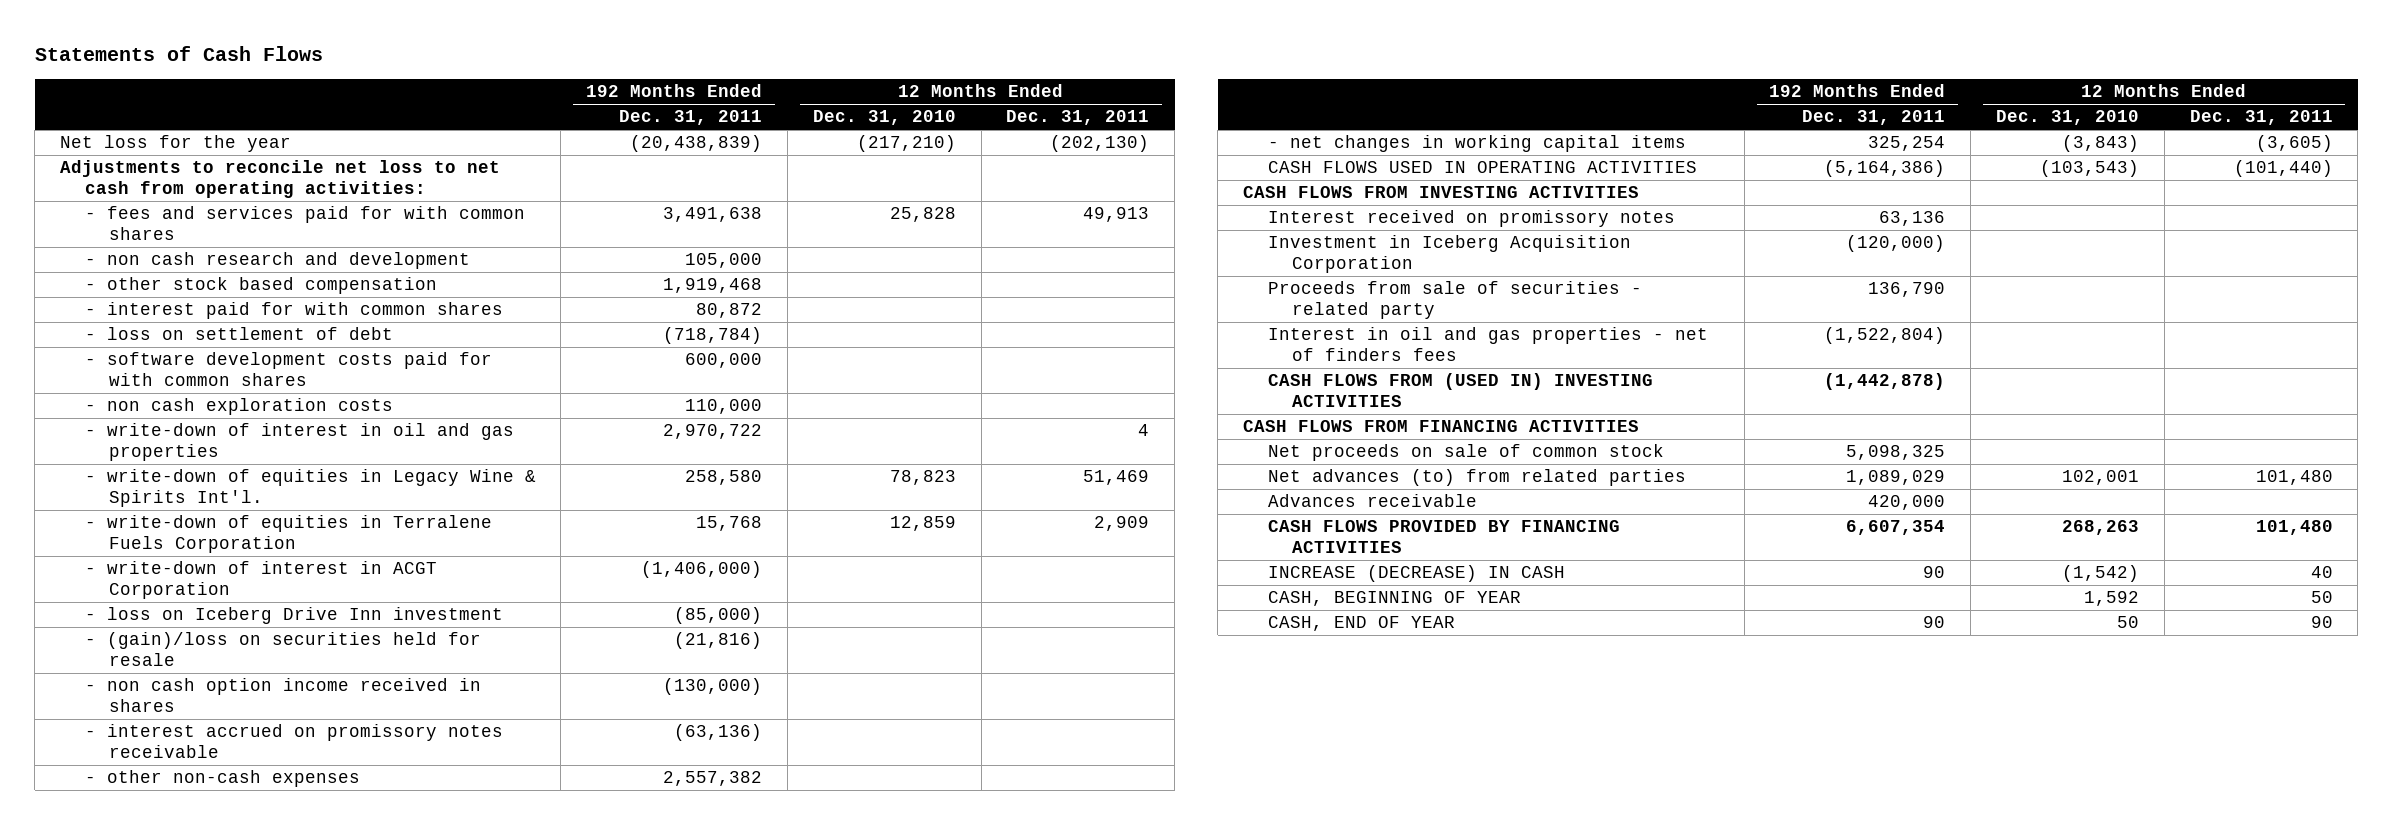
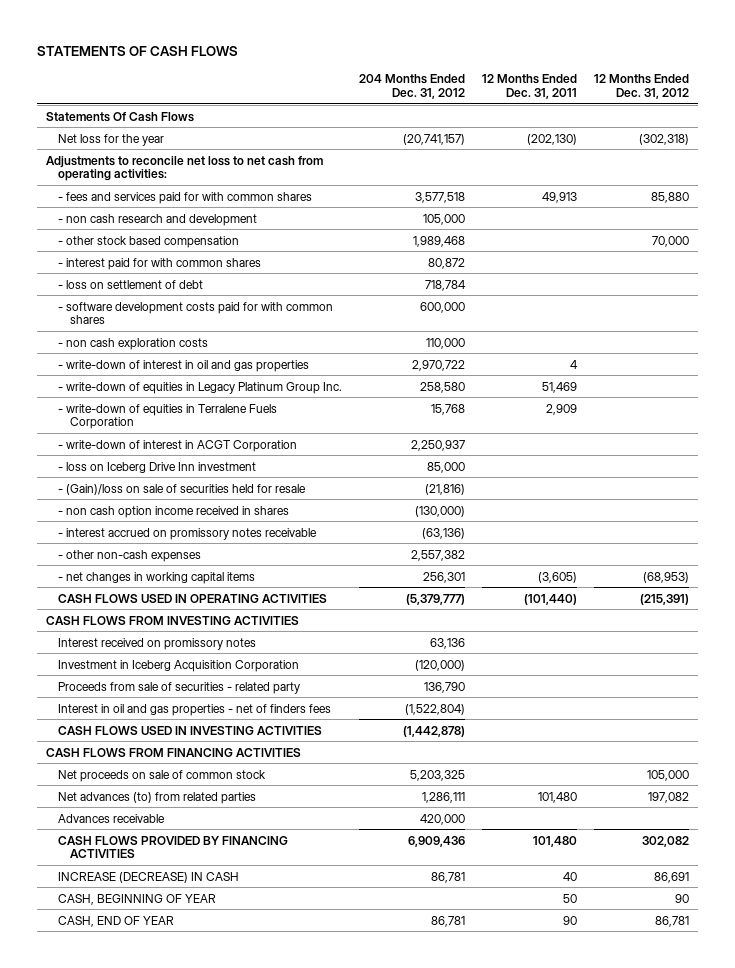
- Statements of Cash Flows
+ STATEMENTS OF CASH FLOWS
- | 192 Months Ended Dec. 31, 2011 | 12 Months Ended Dec. 31, 2010 | 12 Months Ended Dec. 31, 2011
+ | 204 Months Ended Dec. 31, 2012 | 12 Months Ended Dec. 31, 2011 | 12 Months Ended Dec. 31, 2012
+ Statements Of Cash Flows
- - write-down of equities in Legacy Wine & Spirits Int'l. | 258,580 | 78,823 | 51,469
+ - write-down of equities in Legacy Platinum Group Inc. | 258,580 | 51,469 |
- - (gain)/loss on securities held for resale | (21,816) | |
+ - (Gain)/loss on sale of securities held for resale | (21,816) | |
- CASH FLOWS FROM (USED IN) INVESTING ACTIVITIES | (1,442,878) | |
+ CASH FLOWS USED IN INVESTING ACTIVITIES | (1,442,878) | |

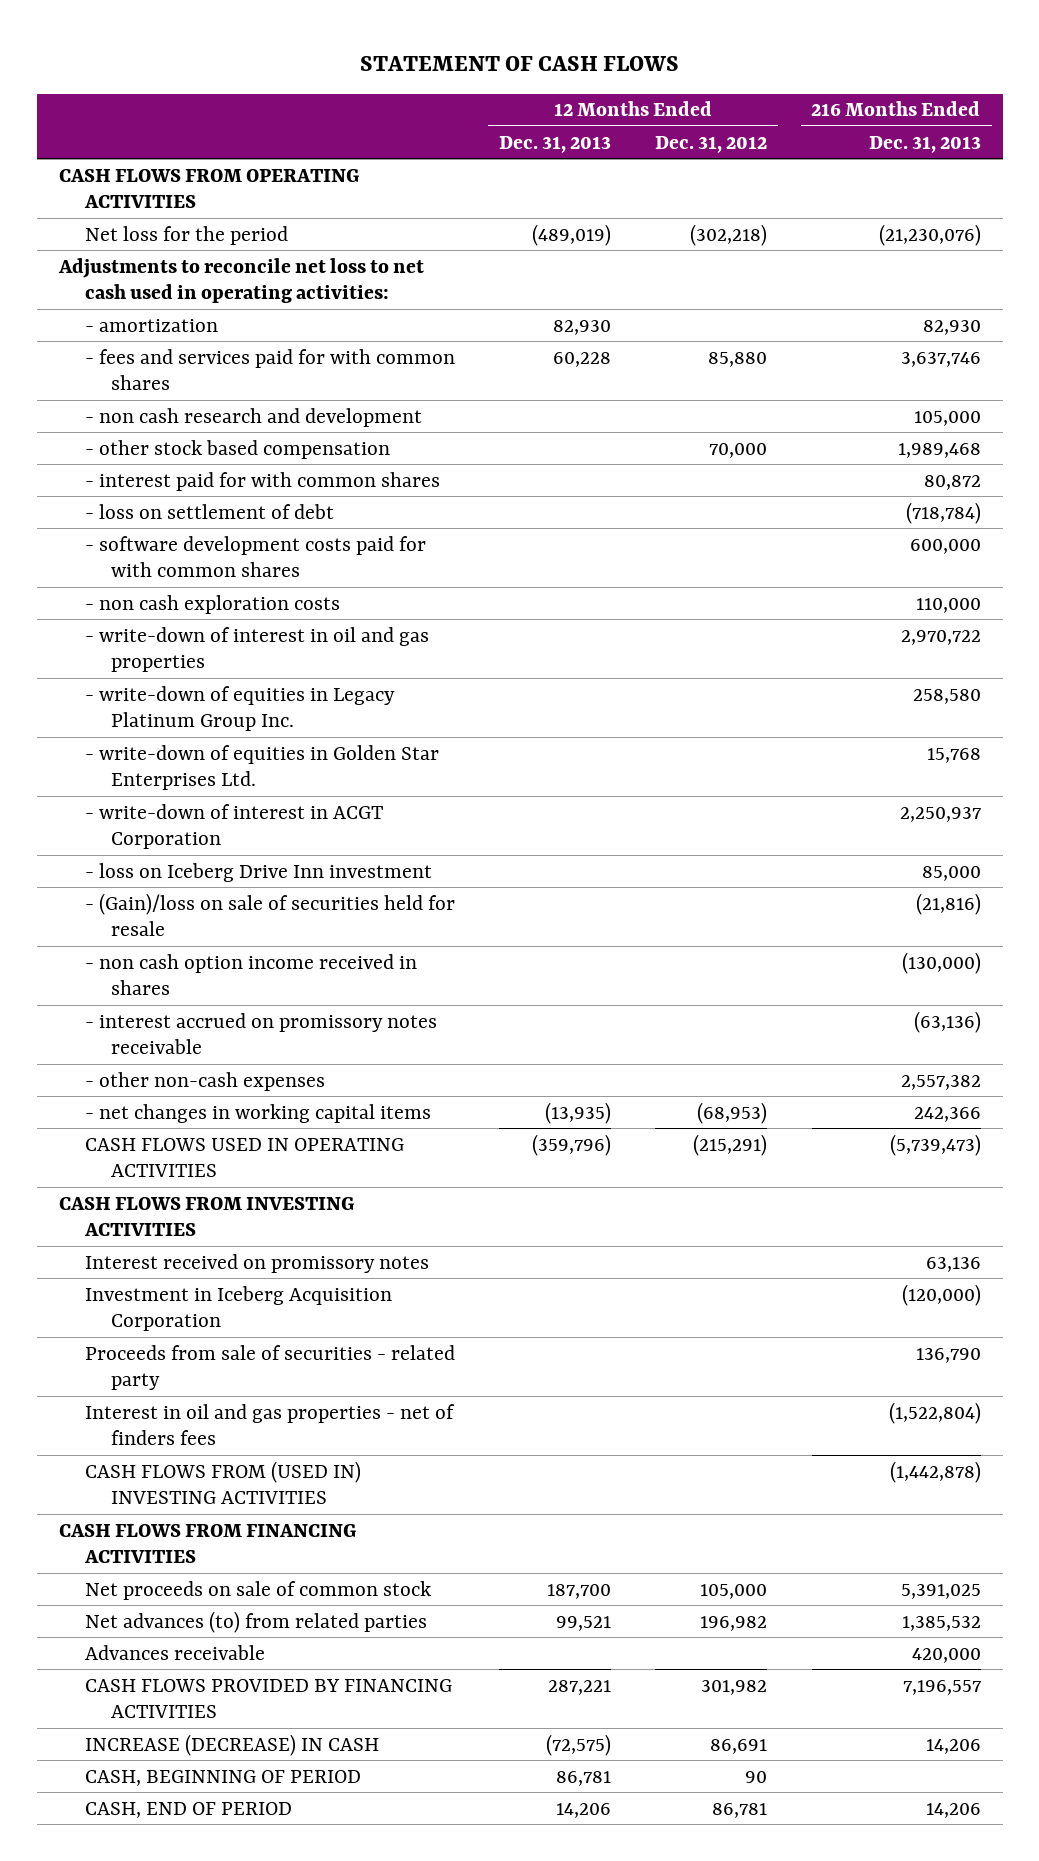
- STATEMENTS OF CASH FLOWS
+ STATEMENT OF CASH FLOWS
- | 204 Months Ended Dec. 31, 2012 | 12 Months Ended Dec. 31, 2011 | 12 Months Ended Dec. 31, 2012
+ | 12 Months Ended Dec. 31, 2013 | 12 Months Ended Dec. 31, 2012 | 216 Months Ended Dec. 31, 2013
- Statements Of Cash Flows
- Net loss for the year | (20,741,157) | (202,130) | (302,318)
- Adjustments to reconcile net loss to net cash from operating activities:
+ CASH FLOWS FROM OPERATING ACTIVITIES
+ Net loss for the period | (489,019) | (302,218) | (21,230,076)
+ Adjustments to reconcile net loss to net cash used in operating activities:
+ - amortization | 82,930 | | 82,930
- - write-down of equities in Terralene Fuels Corporation | 15,768 | 2,909 |
+ - write-down of equities in Golden Star Enterprises Ltd. | | | 15,768
- CASH FLOWS USED IN OPERATING ACTIVITIES | (5,379,777) | (101,440) | (215,391)
+ CASH FLOWS USED IN OPERATING ACTIVITIES | (359,796) | (215,291) | (5,739,473)
- CASH FLOWS USED IN INVESTING ACTIVITIES | (1,442,878) | |
+ CASH FLOWS FROM (USED IN) INVESTING ACTIVITIES | | | (1,442,878)
- Net advances (to) from related parties | 1,286,111 | 101,480 | 197,082
+ Net advances (to) from related parties | 99,521 | 196,982 | 1,385,532
- CASH FLOWS PROVIDED BY FINANCING ACTIVITIES | 6,909,436 | 101,480 | 302,082
+ CASH FLOWS PROVIDED BY FINANCING ACTIVITIES | 287,221 | 301,982 | 7,196,557
- CASH, BEGINNING OF YEAR | | 50 | 90
- CASH, END OF YEAR | 86,781 | 90 | 86,781
+ CASH, BEGINNING OF PERIOD | 86,781 | 90 |
+ CASH, END OF PERIOD | 14,206 | 86,781 | 14,206

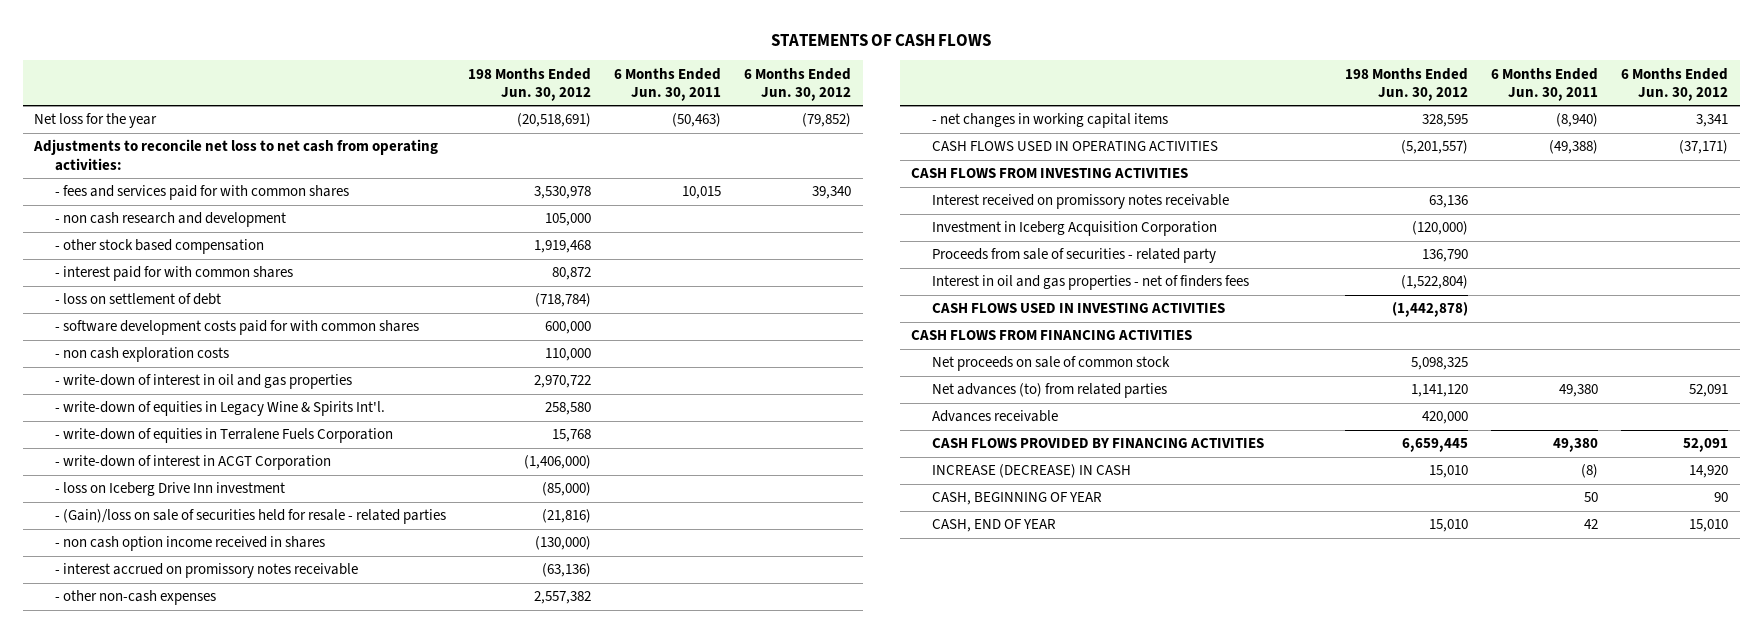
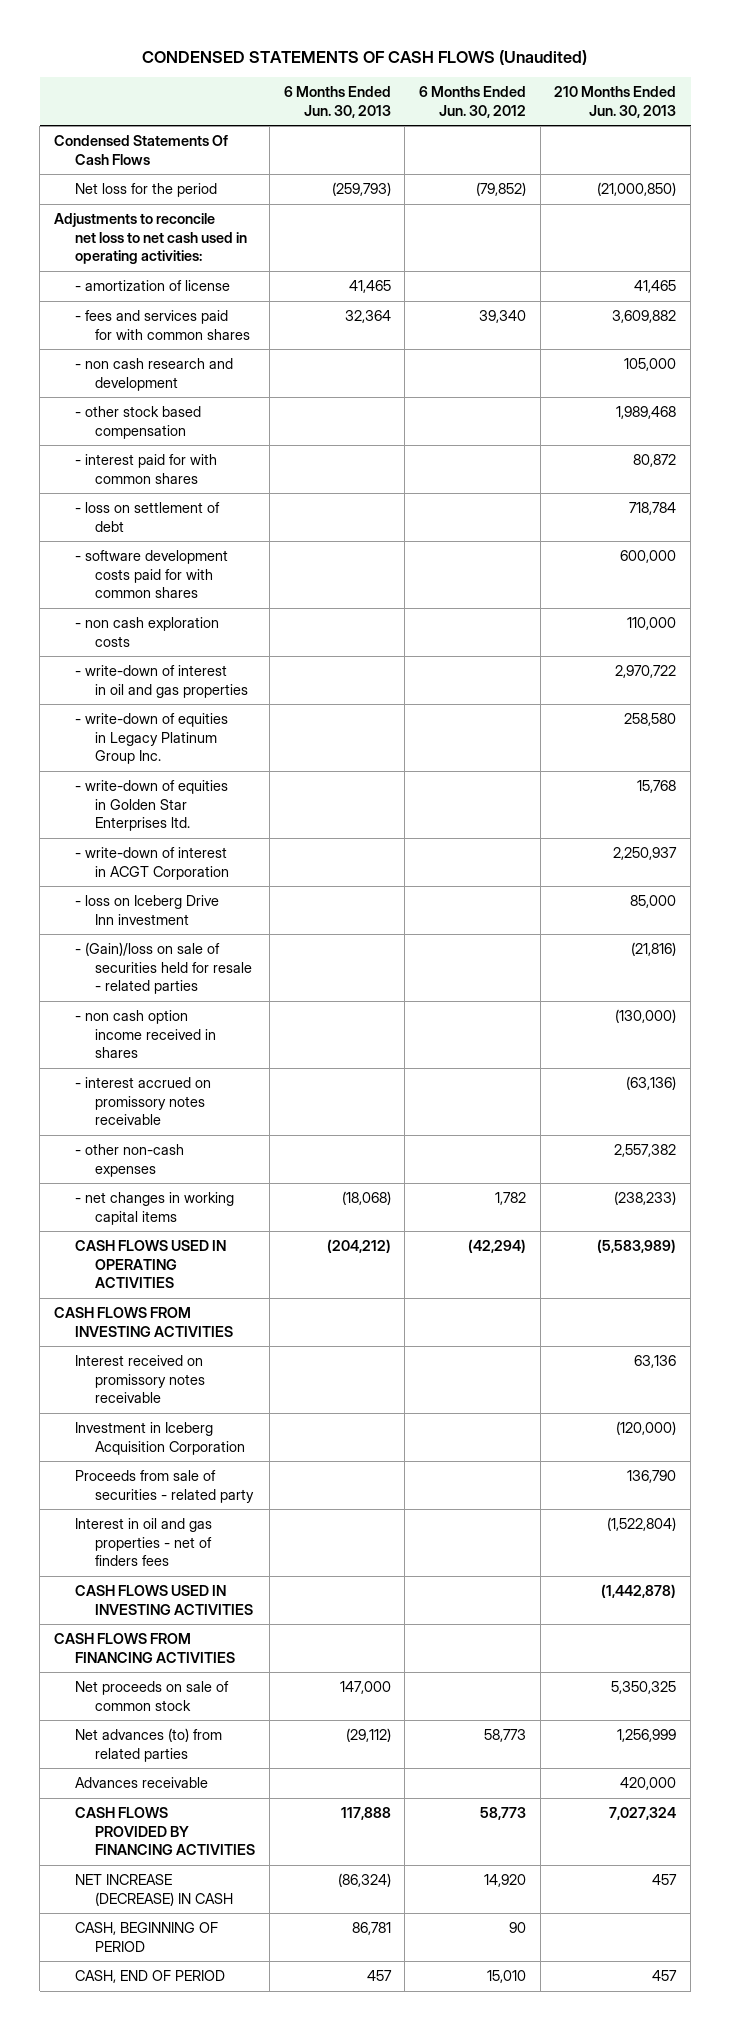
- STATEMENTS OF CASH FLOWS
+ CONDENSED STATEMENTS OF CASH FLOWS (Unaudited)
- | 198 Months Ended Jun. 30, 2012 | 6 Months Ended Jun. 30, 2011 | 6 Months Ended Jun. 30, 2012
+ | 6 Months Ended Jun. 30, 2013 | 6 Months Ended Jun. 30, 2012 | 210 Months Ended Jun. 30, 2013
- Net loss for the year | (20,518,691) | (50,463) | (79,852)
- Adjustments to reconcile net loss to net cash from operating activities:
+ Condensed Statements Of Cash Flows
+ Net loss for the period | (259,793) | (79,852) | (21,000,850)
+ Adjustments to reconcile net loss to net cash used in operating activities:
+ - amortization of license | 41,465 | | 41,465
- - write-down of equities in Legacy Wine & Spirits Int'l. | 258,580 | |
- - write-down of equities in Terralene Fuels Corporation | 15,768 | |
+ - write-down of equities in Legacy Platinum Group Inc. | | | 258,580
+ - write-down of equities in Golden Star Enterprises ltd. | | | 15,768
- - net changes in working capital items | 328,595 | (8,940) | 3,341
- CASH FLOWS USED IN OPERATING ACTIVITIES | (5,201,557) | (49,388) | (37,171)
+ - net changes in working capital items | (18,068) | 1,782 | (238,233)
+ CASH FLOWS USED IN OPERATING ACTIVITIES | (204,212) | (42,294) | (5,583,989)
- Net advances (to) from related parties | 1,141,120 | 49,380 | 52,091
+ Net advances (to) from related parties | (29,112) | 58,773 | 1,256,999
- CASH FLOWS PROVIDED BY FINANCING ACTIVITIES | 6,659,445 | 49,380 | 52,091
- INCREASE (DECREASE) IN CASH | 15,010 | (8) | 14,920
- CASH, BEGINNING OF YEAR | | 50 | 90
- CASH, END OF YEAR | 15,010 | 42 | 15,010
+ CASH FLOWS PROVIDED BY FINANCING ACTIVITIES | 117,888 | 58,773 | 7,027,324
+ NET INCREASE (DECREASE) IN CASH | (86,324) | 14,920 | 457
+ CASH, BEGINNING OF PERIOD | 86,781 | 90 |
+ CASH, END OF PERIOD | 457 | 15,010 | 457

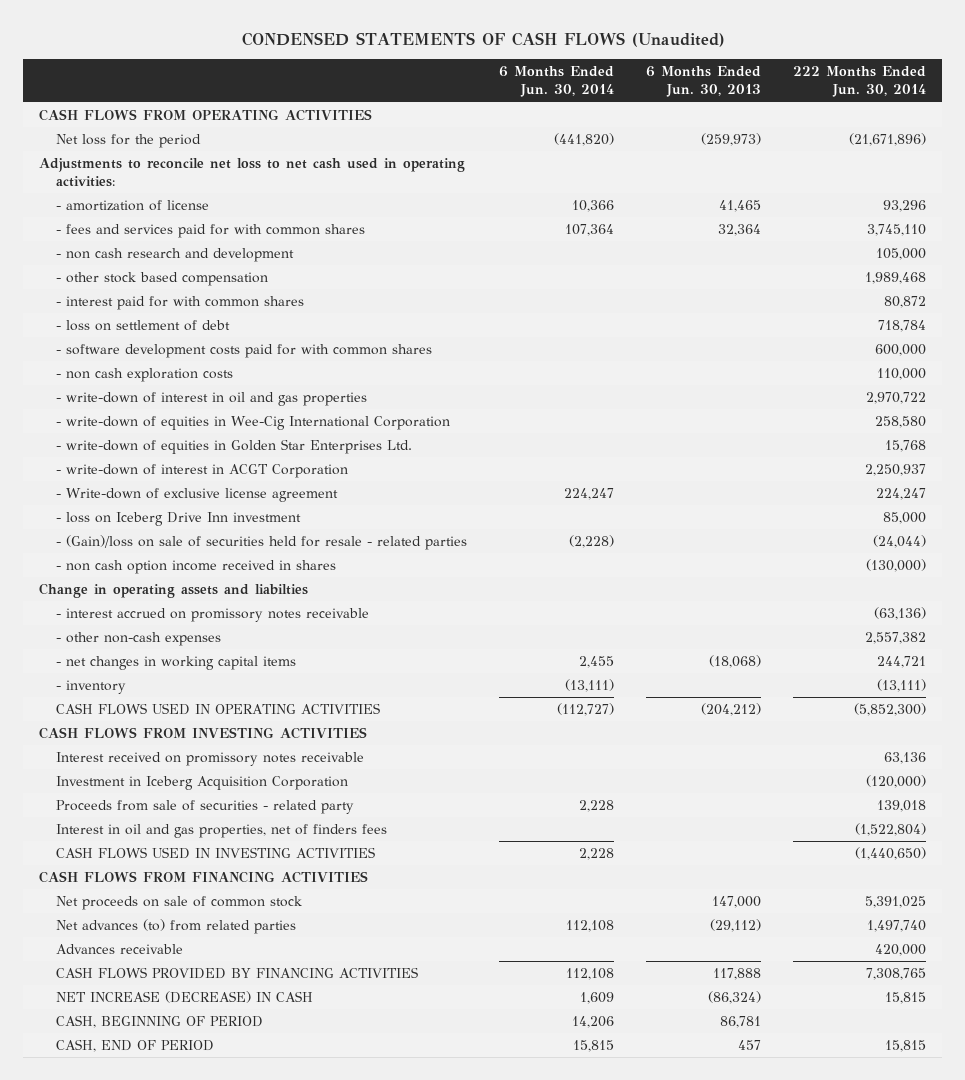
- | 6 Months Ended Jun. 30, 2013 | 6 Months Ended Jun. 30, 2012 | 210 Months Ended Jun. 30, 2013
+ | 6 Months Ended Jun. 30, 2014 | 6 Months Ended Jun. 30, 2013 | 222 Months Ended Jun. 30, 2014
- Condensed Statements Of Cash Flows
- Net loss for the period | (259,793) | (79,852) | (21,000,850)
+ CASH FLOWS FROM OPERATING ACTIVITIES
+ Net loss for the period | (441,820) | (259,973) | (21,671,896)
- - write-down of equities in Legacy Platinum Group Inc. | | | 258,580
- - write-down of equities in Golden Star Enterprises ltd. | | | 15,768
+ - write-down of equities in Wee-Cig International Corporation | | | 258,580
+ - write-down of equities in Golden Star Enterprises Ltd. | | | 15,768
+ - Write-down of exclusive license agreement | 224,247 | | 224,247
+ Change in operating assets and liabilties
+ - inventory | (13,111) | | (13,111)
- Interest in oil and gas properties - net of finders fees | | | (1,522,804)
+ Interest in oil and gas properties, net of finders fees | | | (1,522,804)

